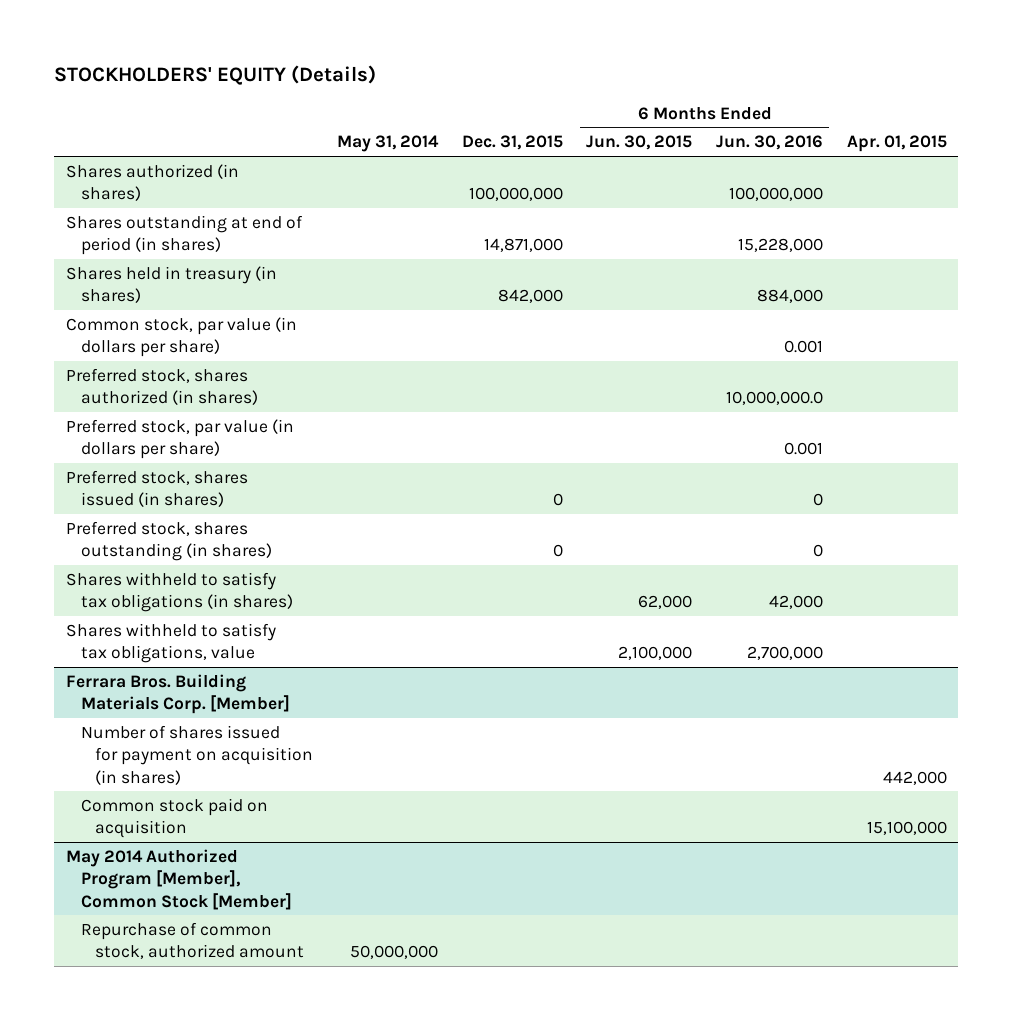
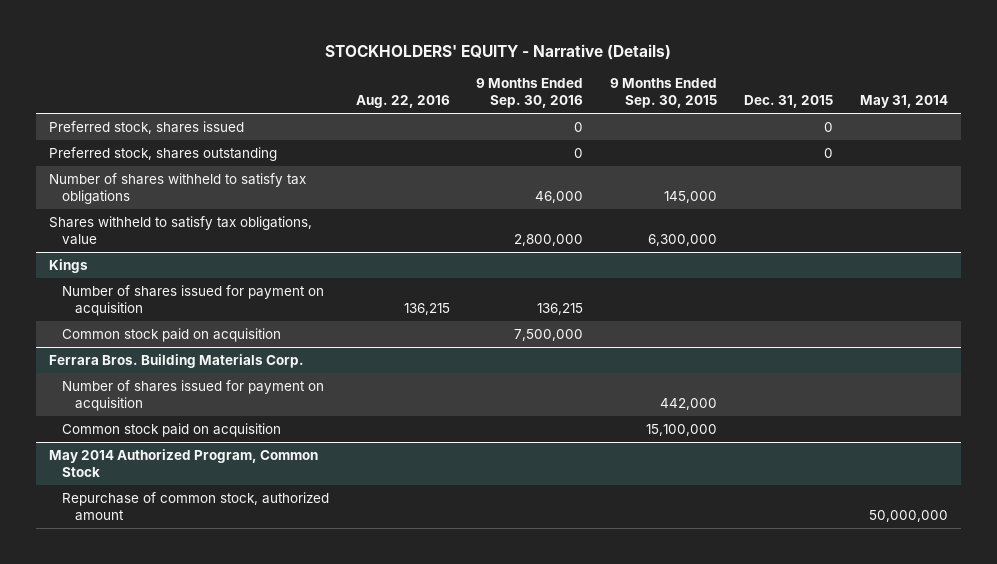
- STOCKHOLDERS' EQUITY (Details)
+ STOCKHOLDERS' EQUITY - Narrative (Details)
- | May 31, 2014 | Dec. 31, 2015 | 6 Months Ended Jun. 30, 2015 | 6 Months Ended Jun. 30, 2016 | Apr. 01, 2015
+ | Aug. 22, 2016 | 9 Months Ended Sep. 30, 2016 | 9 Months Ended Sep. 30, 2015 | Dec. 31, 2015 | May 31, 2014
- Shares authorized (in shares) | | 100,000,000 | | 100,000,000 |
- Shares outstanding at end of period (in shares) | | 14,871,000 | | 15,228,000 |
- Shares held in treasury (in shares) | | 842,000 | | 884,000 |
- Common stock, par value (in dollars per share) | | | | 0.001 |
- Preferred stock, shares authorized (in shares) | | | | 10,000,000.0 |
- Preferred stock, par value (in dollars per share) | | | | 0.001 |
- Preferred stock, shares issued (in shares) | | 0 | | 0 |
- Preferred stock, shares outstanding (in shares) | | 0 | | 0 |
- Shares withheld to satisfy tax obligations (in shares) | | | 62,000 | 42,000 |
+ Preferred stock, shares issued | | 0 | | 0 |
+ Preferred stock, shares outstanding | | 0 | | 0 |
+ Number of shares withheld to satisfy tax obligations | | 46,000 | 145,000 | |
- Ferrara Bros. Building Materials Corp. [Member]
- Number of shares issued for payment on acquisition (in shares) | | | | | 442,000
+ Kings
+ Number of shares issued for payment on acquisition | 136,215 | 136,215 | | |
+ Common stock paid on acquisition | | 7,500,000 | | |
+ Ferrara Bros. Building Materials Corp.
+ Number of shares issued for payment on acquisition | | | 442,000 | |
- May 2014 Authorized Program [Member], Common Stock [Member]
+ May 2014 Authorized Program, Common Stock

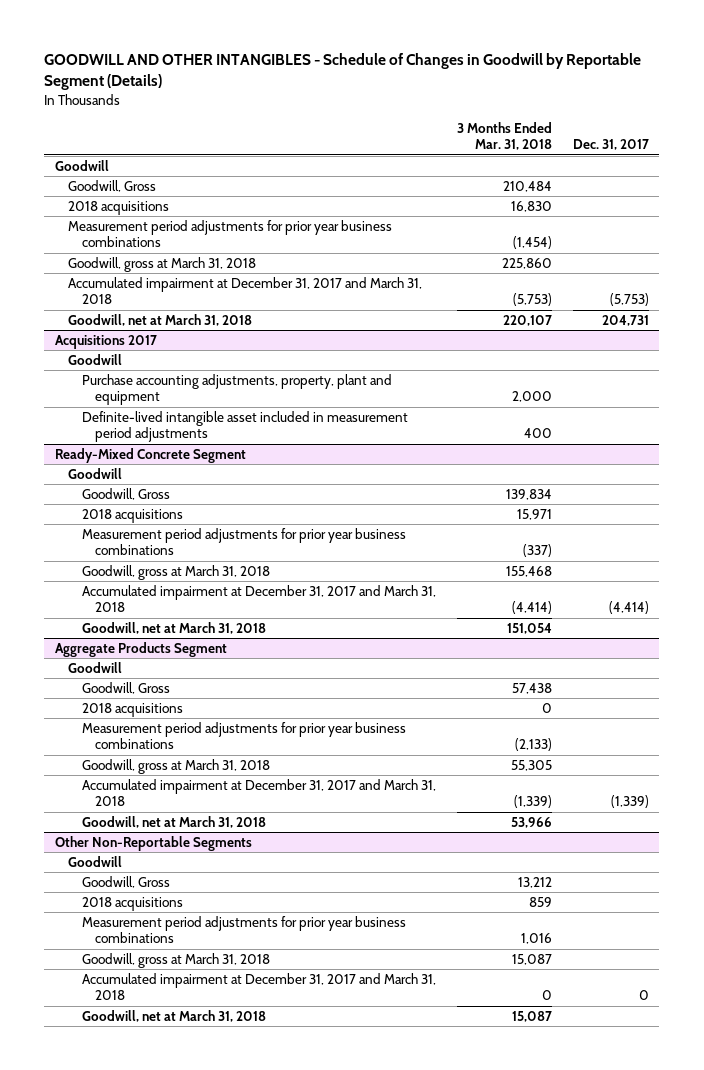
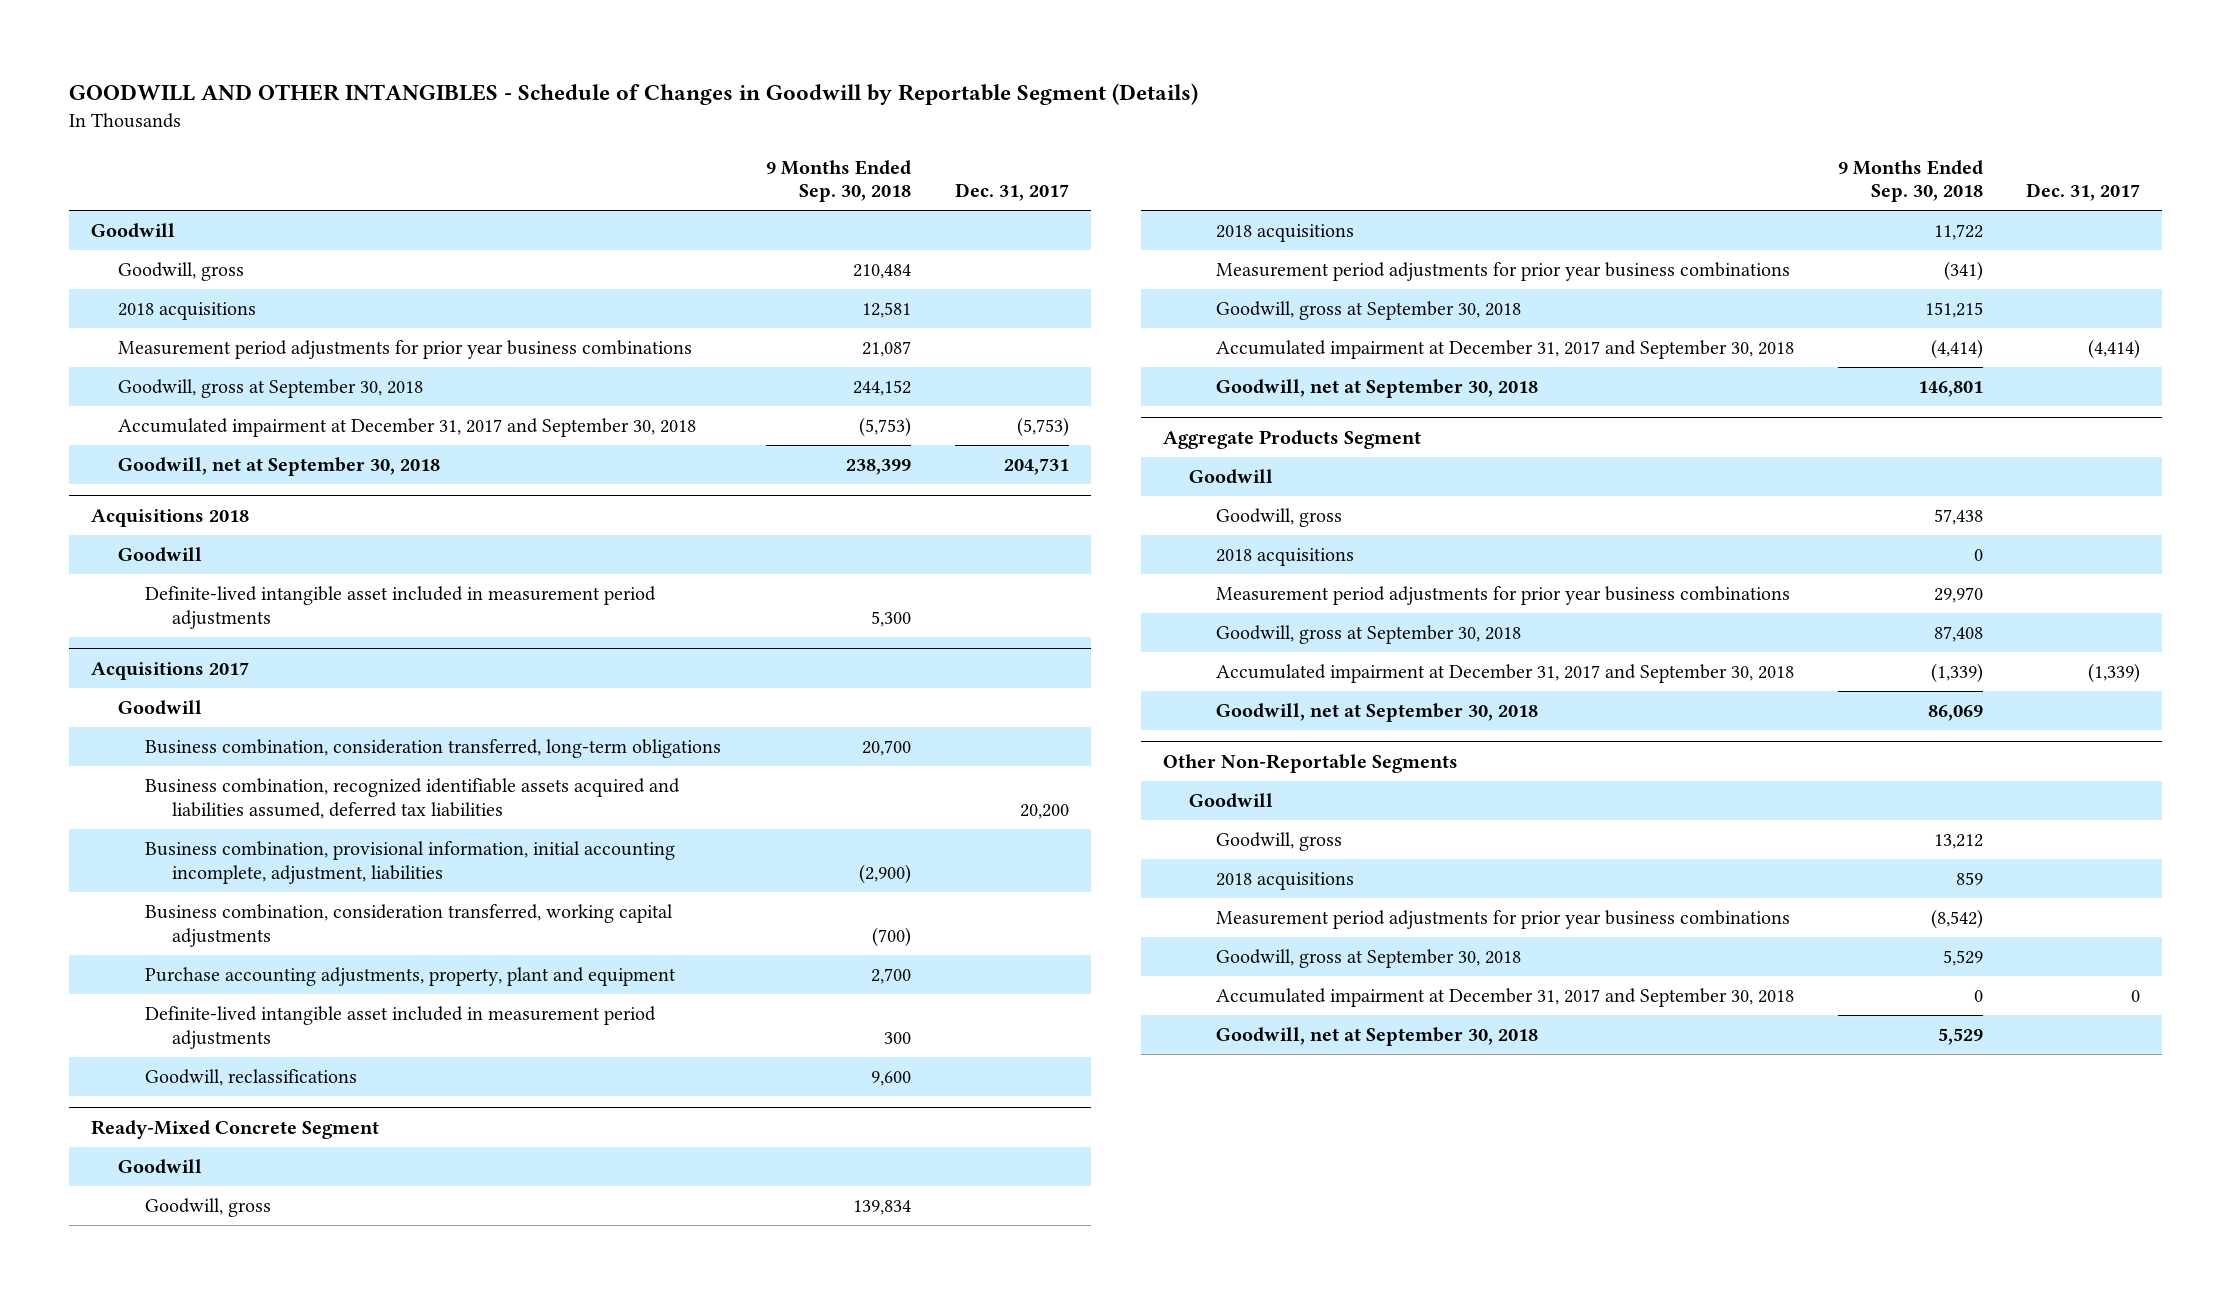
- | 3 Months Ended Mar. 31, 2018 | Dec. 31, 2017
+ | 9 Months Ended Sep. 30, 2018 | Dec. 31, 2017
- Goodwill, Gross | 210,484 |
+ Goodwill, gross | 210,484 |
- Goodwill, gross at March 31, 2018 | 225,860 |
- Accumulated impairment at December 31, 2017 and March 31, 2018 | (5,753) | (5,753)
- Goodwill, net at March 31, 2018 | 220,107 | 204,731
+ Goodwill, gross at September 30, 2018 | 244,152 |
+ Accumulated impairment at December 31, 2017 and September 30, 2018 | (5,753) | (5,753)
+ Goodwill, net at September 30, 2018 | 238,399 | 204,731
+ Acquisitions 2018
+ Goodwill
+ Definite-lived intangible asset included in measurement period adjustments | 5,300 |
@ Acquisitions 2017
+ Business combination, consideration transferred, long-term obligations | 20,700 |
+ Business combination, recognized identifiable assets acquired and liabilities assumed, deferred tax liabilities | | 20,200
+ Business combination, provisional information, initial accounting incomplete, adjustment, liabilities | (2,900) |
+ Business combination, consideration transferred, working capital adjustments | (700) |
+ Goodwill, reclassifications | 9,600 |
@ Ready-Mixed Concrete Segment
- Goodwill, Gross | 139,834 |
+ Goodwill, gross | 139,834 |
- Goodwill, gross at March 31, 2018 | 155,468 |
- Accumulated impairment at December 31, 2017 and March 31, 2018 | (4,414) | (4,414)
- Goodwill, net at March 31, 2018 | 151,054 |
+ Goodwill, gross at September 30, 2018 | 151,215 |
+ Accumulated impairment at December 31, 2017 and September 30, 2018 | (4,414) | (4,414)
+ Goodwill, net at September 30, 2018 | 146,801 |
@ Aggregate Products Segment
- Goodwill, Gross | 57,438 |
+ Goodwill, gross | 57,438 |
- Goodwill, gross at March 31, 2018 | 55,305 |
- Accumulated impairment at December 31, 2017 and March 31, 2018 | (1,339) | (1,339)
- Goodwill, net at March 31, 2018 | 53,966 |
+ Goodwill, gross at September 30, 2018 | 87,408 |
+ Accumulated impairment at December 31, 2017 and September 30, 2018 | (1,339) | (1,339)
+ Goodwill, net at September 30, 2018 | 86,069 |
@ Other Non-Reportable Segments
- Goodwill, Gross | 13,212 |
+ Goodwill, gross | 13,212 |
- Goodwill, gross at March 31, 2018 | 15,087 |
- Accumulated impairment at December 31, 2017 and March 31, 2018 | 0 | 0
- Goodwill, net at March 31, 2018 | 15,087 |
+ Goodwill, gross at September 30, 2018 | 5,529 |
+ Accumulated impairment at December 31, 2017 and September 30, 2018 | 0 | 0
+ Goodwill, net at September 30, 2018 | 5,529 |

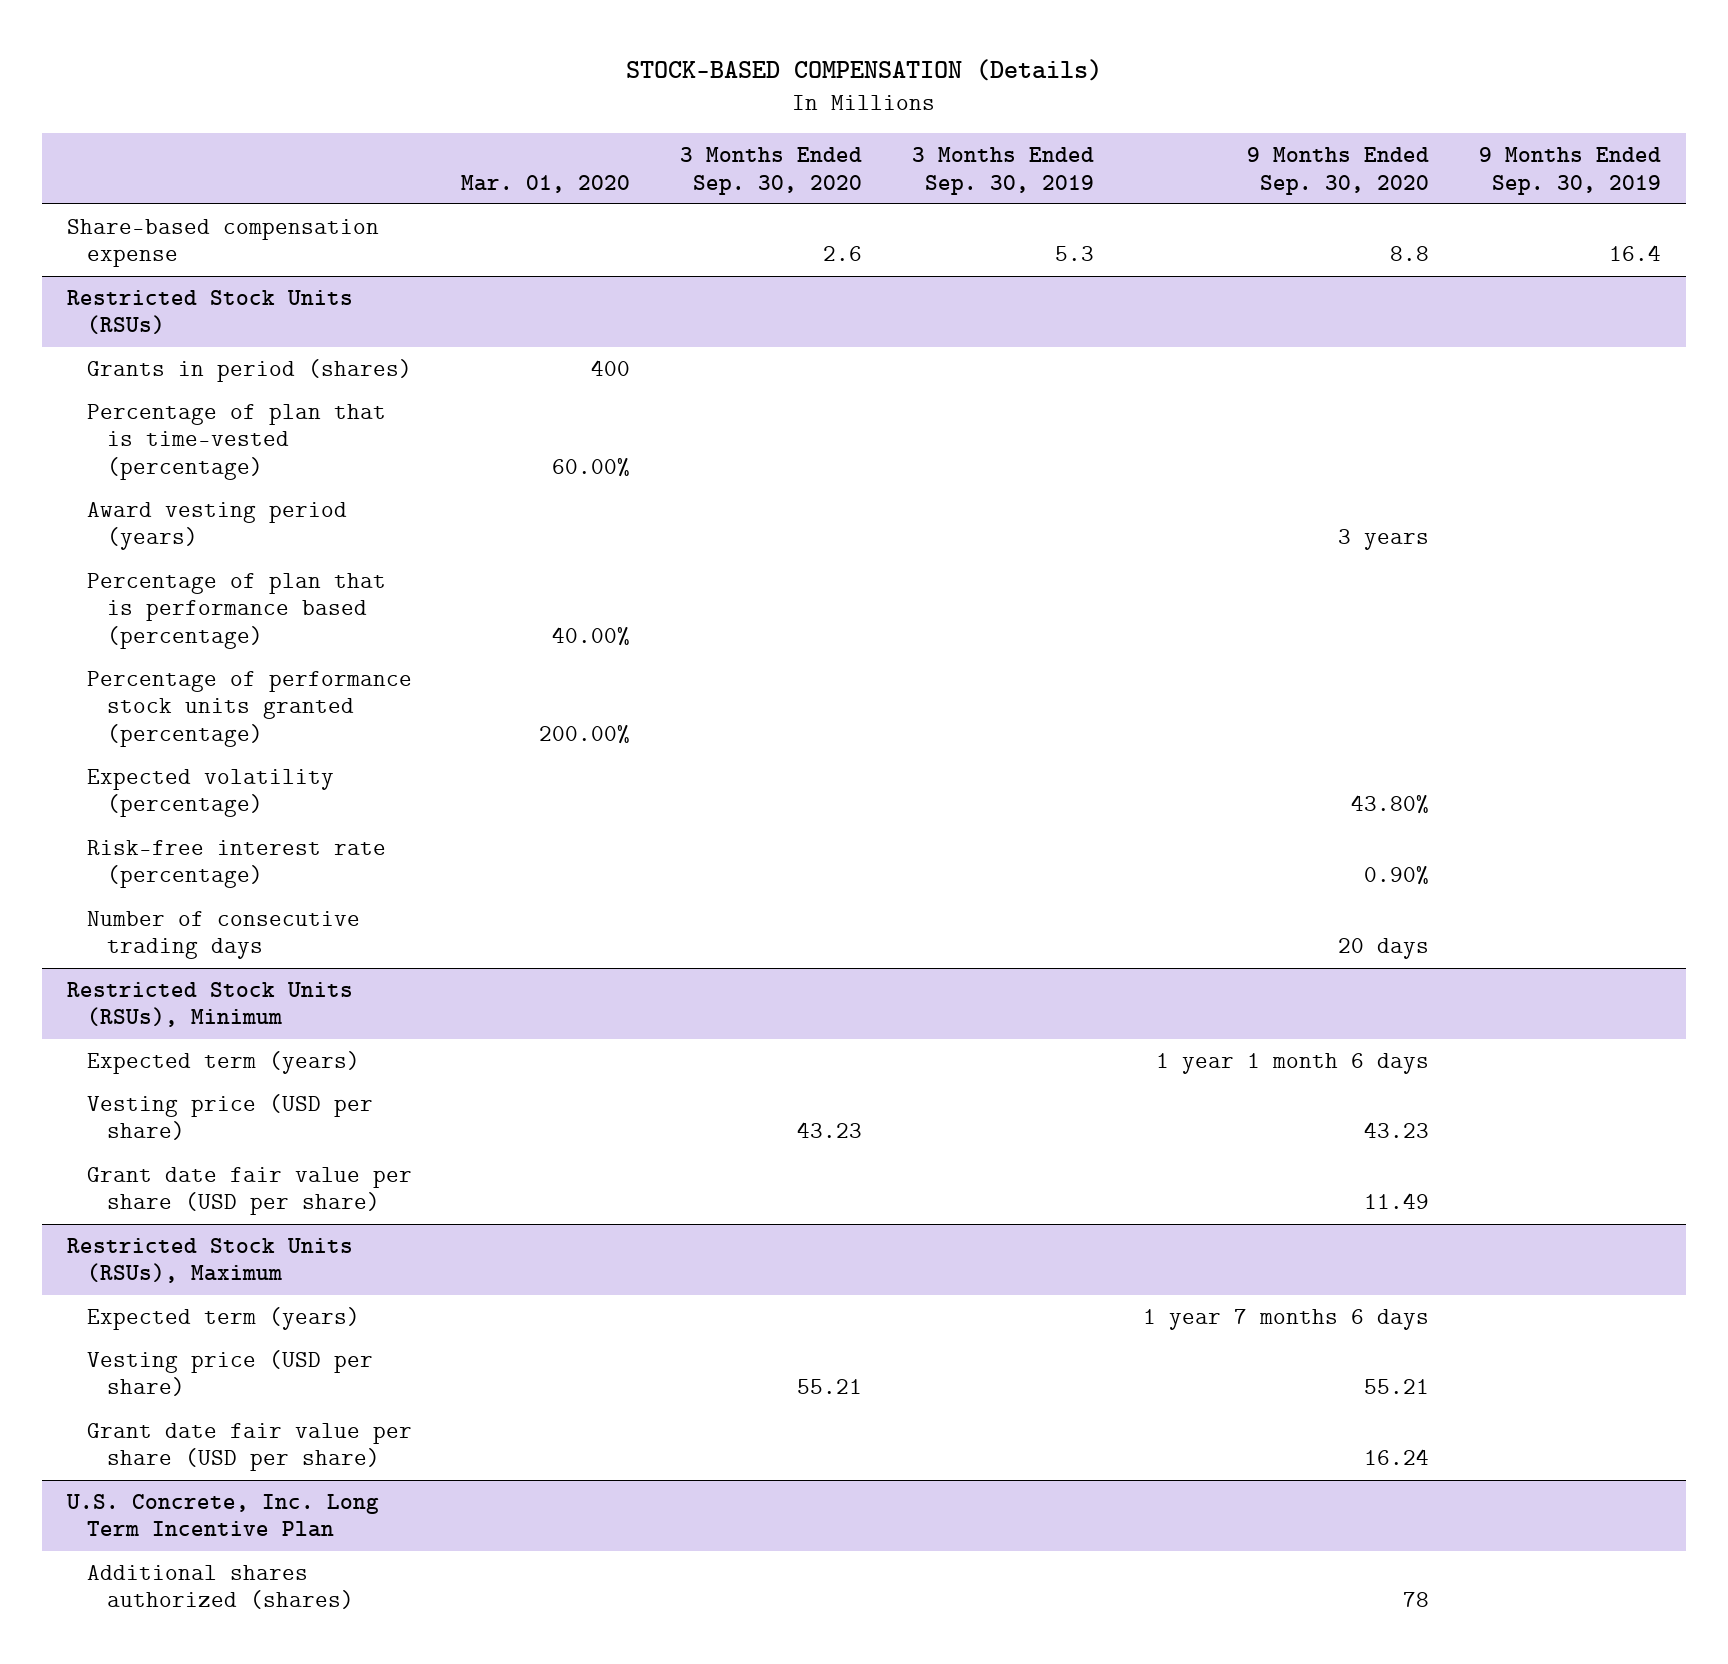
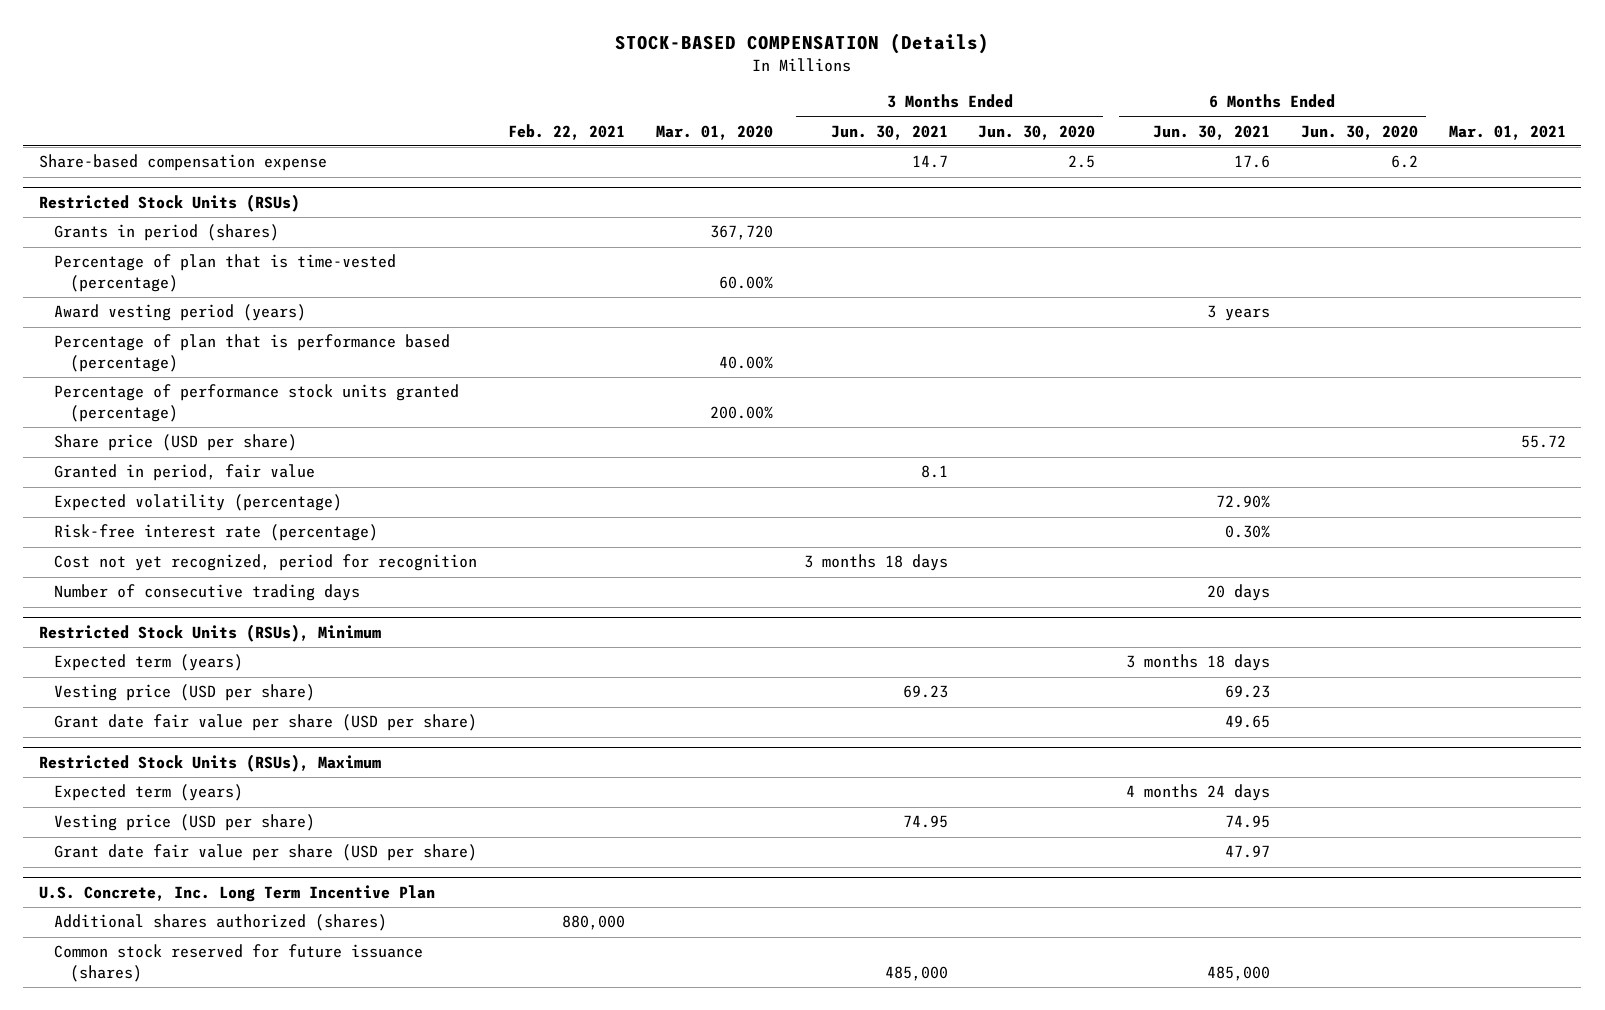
- | Mar. 01, 2020 | 3 Months Ended Sep. 30, 2020 | 3 Months Ended Sep. 30, 2019 | 9 Months Ended Sep. 30, 2020 | 9 Months Ended Sep. 30, 2019
+ | Feb. 22, 2021 | Mar. 01, 2020 | 3 Months Ended Jun. 30, 2021 | 3 Months Ended Jun. 30, 2020 | 6 Months Ended Jun. 30, 2021 | 6 Months Ended Jun. 30, 2020 | Mar. 01, 2021
@ Restricted Stock Units (RSUs)
- Grants in period (shares) | 400 | | | |
+ Grants in period (shares) | | 367,720 | | | | |
+ Share price (USD per share) | | | | | | | 55.72
+ Granted in period, fair value | | | 8.1 | | | |
+ Cost not yet recognized, period for recognition | | | 3 months 18 days | | | |
@ U.S. Concrete, Inc. Long Term Incentive Plan
+ Common stock reserved for future issuance (shares) | | | 485,000 | | 485,000 | |

